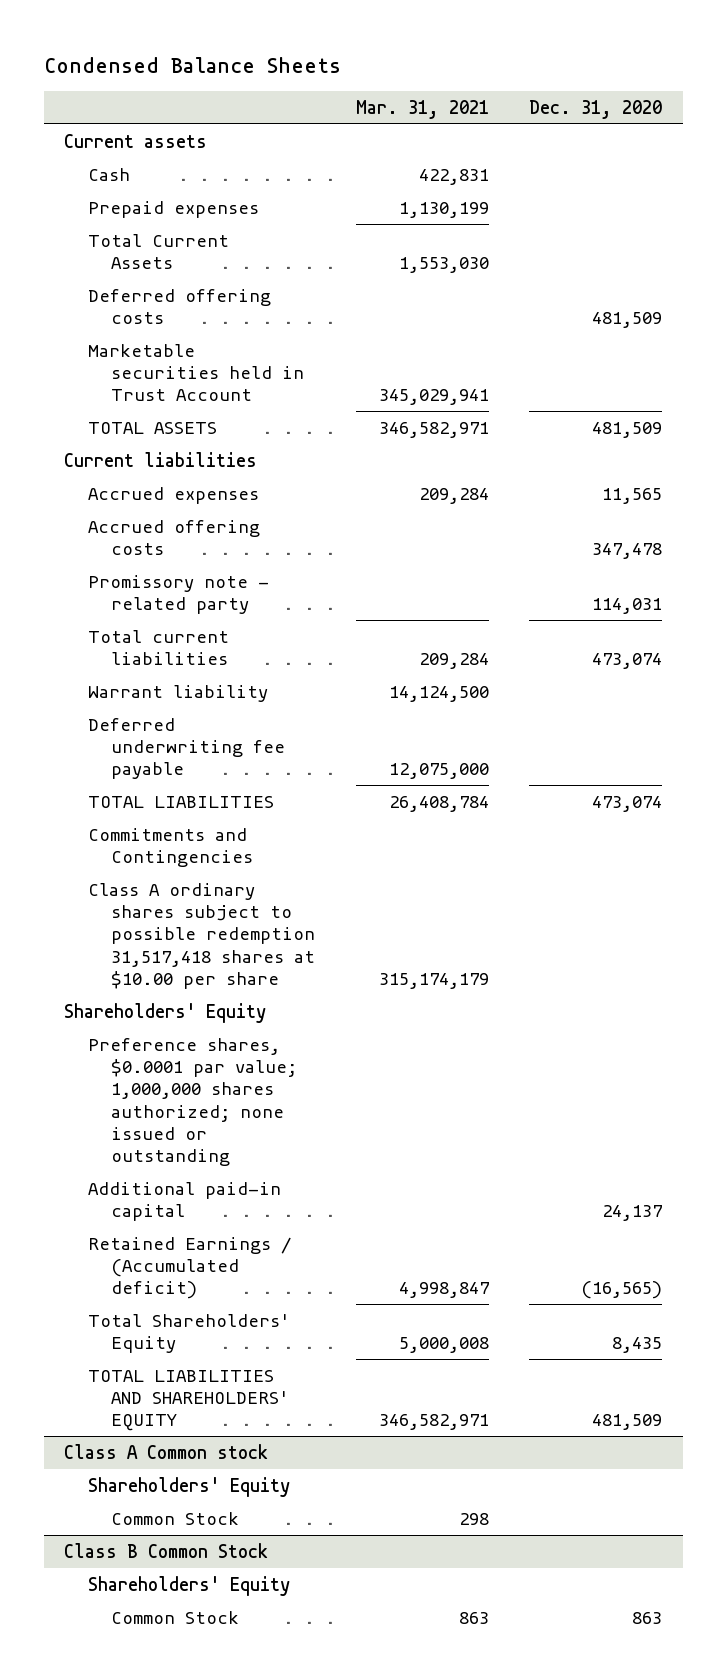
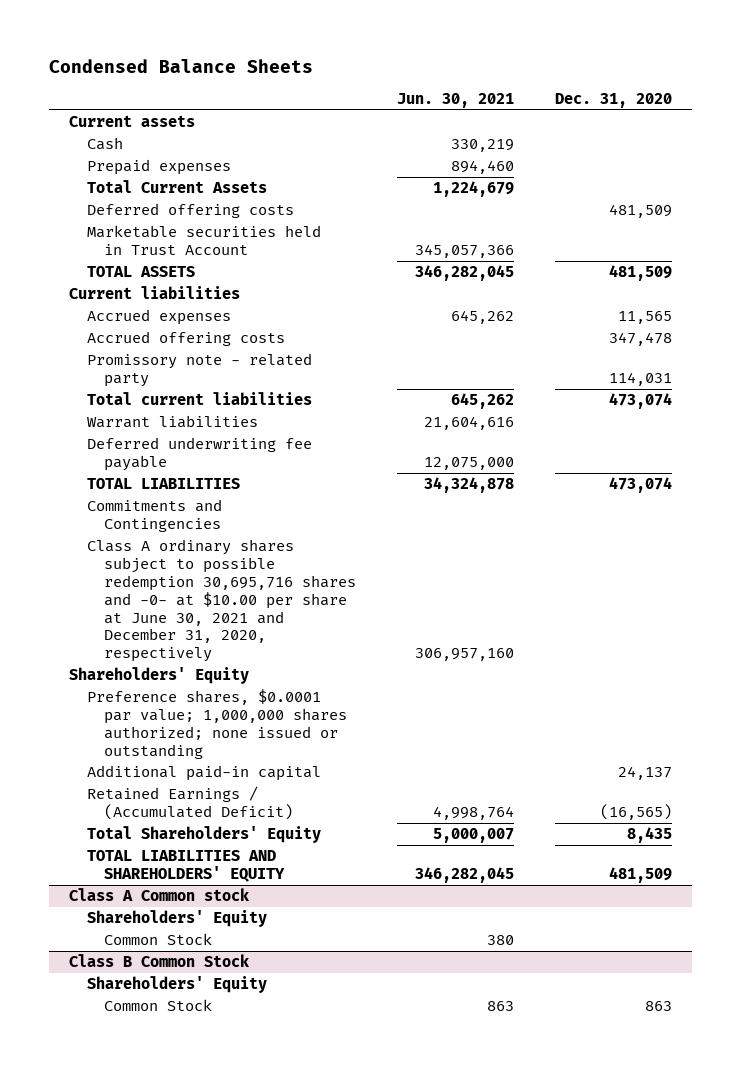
- | Mar. 31, 2021 | Dec. 31, 2020
+ | Jun. 30, 2021 | Dec. 31, 2020
- Warrant liability | 14,124,500 |
+ Warrant liabilities | 21,604,616 |
- Class A ordinary shares subject to possible redemption 31,517,418 shares at $10.00 per share | 315,174,179 |
+ Class A ordinary shares subject to possible redemption 30,695,716 shares and -0- at $10.00 per share at June 30, 2021 and December 31, 2020, respectively | 306,957,160 |
- Retained Earnings / (Accumulated deficit) | 4,998,847 | (16,565)
+ Retained Earnings / (Accumulated Deficit) | 4,998,764 | (16,565)

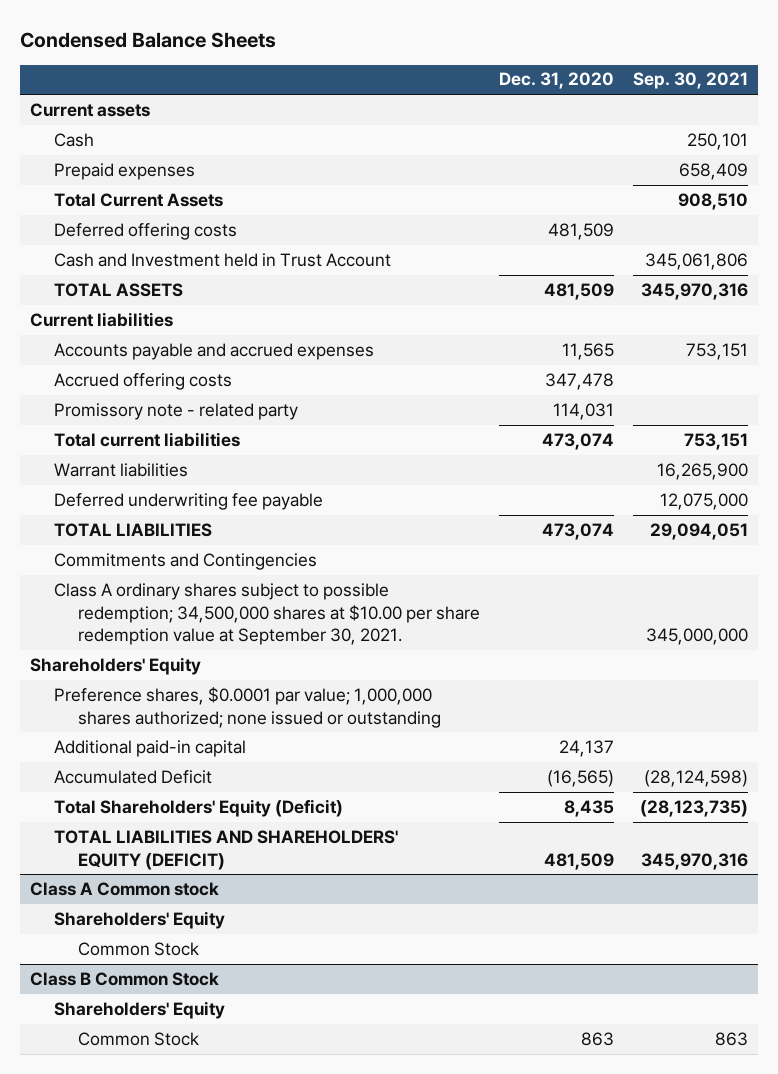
- | Jun. 30, 2021 | Dec. 31, 2020
+ | Dec. 31, 2020 | Sep. 30, 2021
- Marketable securities held in Trust Account | 345,057,366 |
+ Cash and Investment held in Trust Account | | 345,061,806
- Accrued expenses | 645,262 | 11,565
+ Accounts payable and accrued expenses | 11,565 | 753,151
- Class A ordinary shares subject to possible redemption 30,695,716 shares and -0- at $10.00 per share at June 30, 2021 and December 31, 2020, respectively | 306,957,160 |
+ Class A ordinary shares subject to possible redemption; 34,500,000 shares at $10.00 per share redemption value at September 30, 2021. | | 345,000,000
- Retained Earnings / (Accumulated Deficit) | 4,998,764 | (16,565)
- Total Shareholders' Equity | 5,000,007 | 8,435
- TOTAL LIABILITIES AND SHAREHOLDERS' EQUITY | 346,282,045 | 481,509
+ Accumulated Deficit | (16,565) | (28,124,598)
+ Total Shareholders' Equity (Deficit) | 8,435 | (28,123,735)
+ TOTAL LIABILITIES AND SHAREHOLDERS' EQUITY (DEFICIT) | 481,509 | 345,970,316

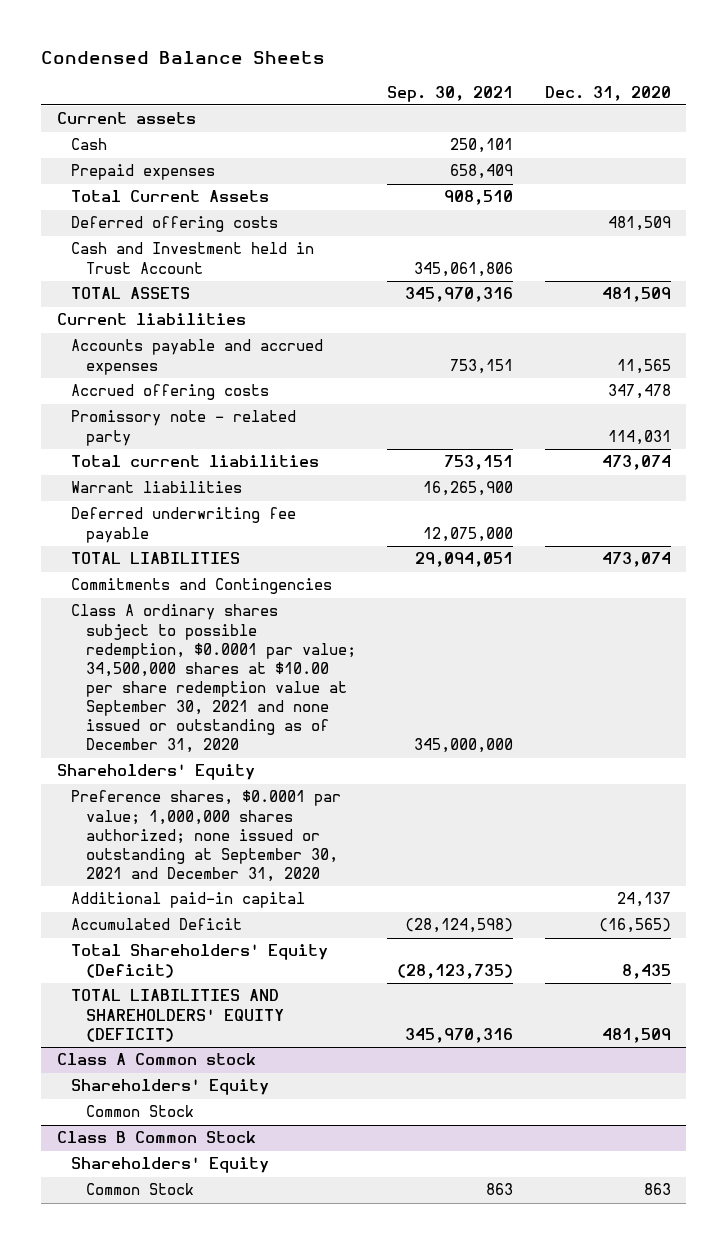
- | Dec. 31, 2020 | Sep. 30, 2021
+ | Sep. 30, 2021 | Dec. 31, 2020
- Class A ordinary shares subject to possible redemption; 34,500,000 shares at $10.00 per share redemption value at September 30, 2021. | | 345,000,000
+ Class A ordinary shares subject to possible redemption, $0.0001 par value; 34,500,000 shares at $10.00 per share redemption value at September 30, 2021 and none issued or outstanding as of December 31, 2020 | 345,000,000 |
- Preference shares, $0.0001 par value; 1,000,000 shares authorized; none issued or outstanding
+ Preference shares, $0.0001 par value; 1,000,000 shares authorized; none issued or outstanding at September 30, 2021 and December 31, 2020

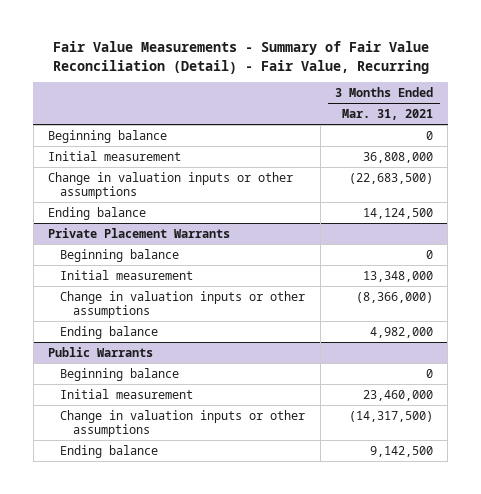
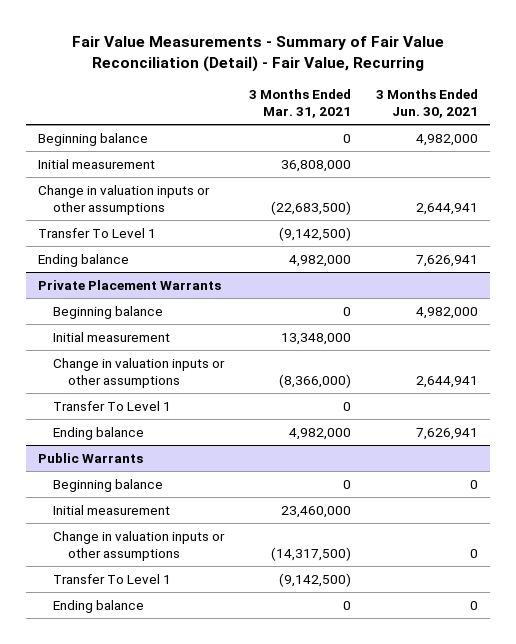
- | 3 Months Ended Mar. 31, 2021
+ | 3 Months Ended Mar. 31, 2021 | 3 Months Ended Jun. 30, 2021
- Ending balance | 14,124,500
+ Transfer To Level 1 | (9,142,500) |
+ Ending balance | 4,982,000 | 7,626,941
@ Private Placement Warrants
+ Transfer To Level 1 | 0 |
@ Public Warrants
- Ending balance | 9,142,500
+ Transfer To Level 1 | (9,142,500) |
+ Ending balance | 0 | 0

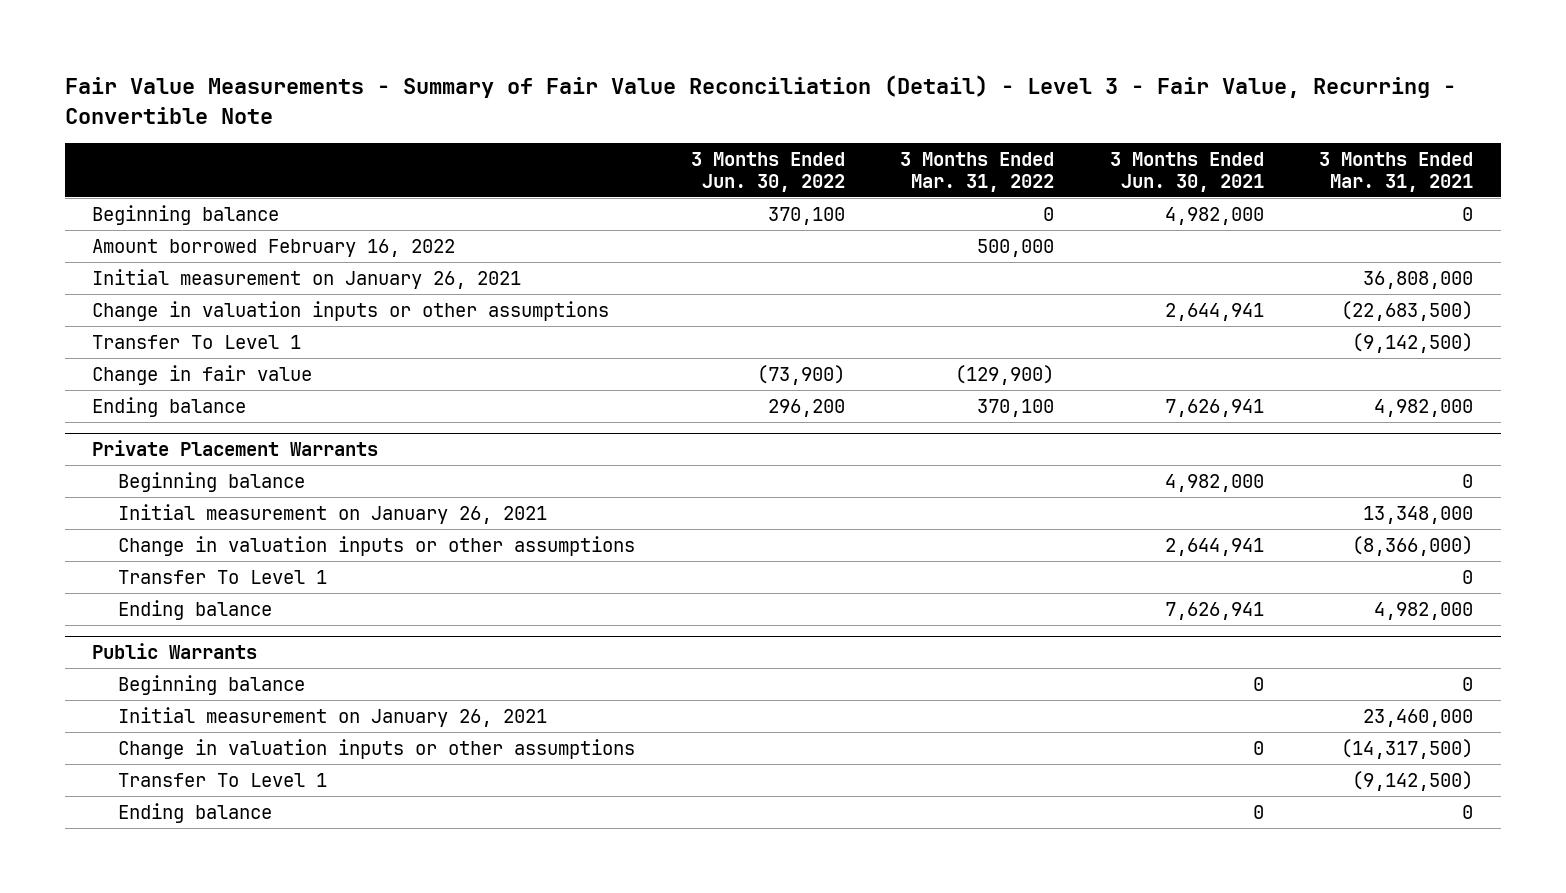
- Fair Value Measurements - Summary of Fair Value Reconciliation (Detail) - Fair Value, Recurring
+ Fair Value Measurements - Summary of Fair Value Reconciliation (Detail) - Level 3 - Fair Value, Recurring - Convertible Note
- | 3 Months Ended Mar. 31, 2021 | 3 Months Ended Jun. 30, 2021
+ | 3 Months Ended Jun. 30, 2022 | 3 Months Ended Mar. 31, 2022 | 3 Months Ended Jun. 30, 2021 | 3 Months Ended Mar. 31, 2021
- Initial measurement | 36,808,000 |
+ Amount borrowed February 16, 2022 | | 500,000 | |
+ Initial measurement on January 26, 2021 | | | | 36,808,000
+ Change in fair value | (73,900) | (129,900) | |
@ Private Placement Warrants
- Initial measurement | 13,348,000 |
+ Initial measurement on January 26, 2021 | | | | 13,348,000
@ Public Warrants
- Initial measurement | 23,460,000 |
+ Initial measurement on January 26, 2021 | | | | 23,460,000

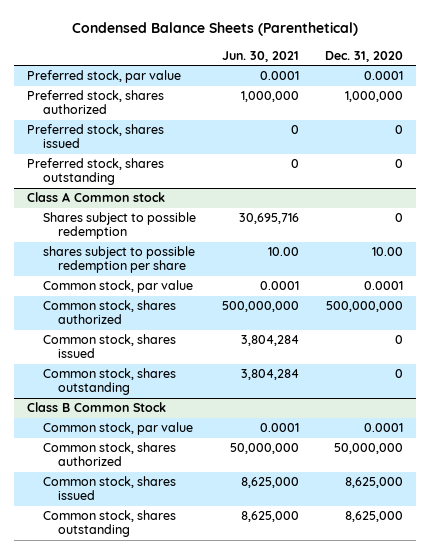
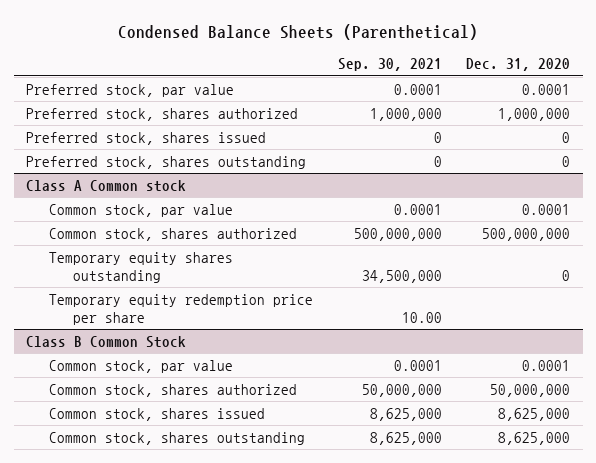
- | Jun. 30, 2021 | Dec. 31, 2020
+ | Sep. 30, 2021 | Dec. 31, 2020
@ Class A Common stock
- Shares subject to possible redemption | 30,695,716 | 0
- shares subject to possible redemption per share | 10.00 | 10.00
- Common stock, shares issued | 3,804,284 | 0
- Common stock, shares outstanding | 3,804,284 | 0
+ Temporary equity shares outstanding | 34,500,000 | 0
+ Temporary equity redemption price per share | 10.00 |

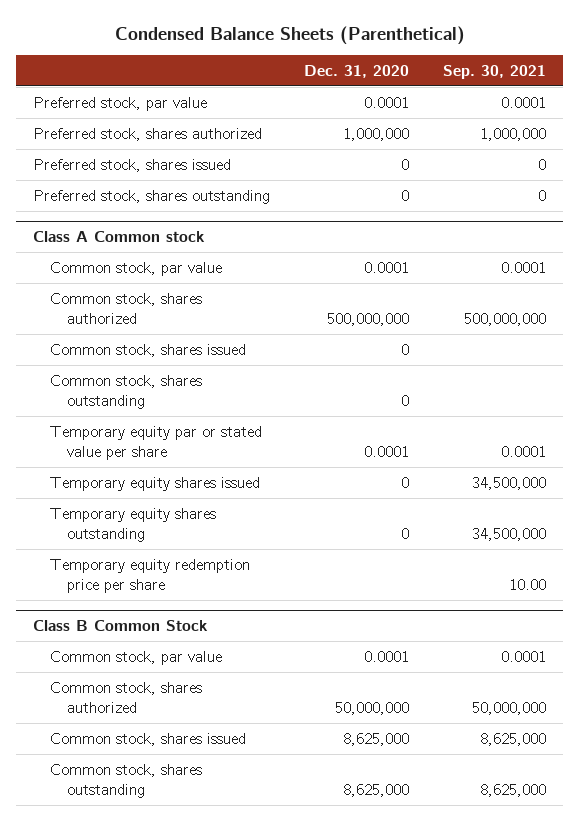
- | Sep. 30, 2021 | Dec. 31, 2020
+ | Dec. 31, 2020 | Sep. 30, 2021
@ Class A Common stock
+ Common stock, shares issued | 0 |
+ Common stock, shares outstanding | 0 |
+ Temporary equity par or stated value per share | 0.0001 | 0.0001
+ Temporary equity shares issued | 0 | 34,500,000

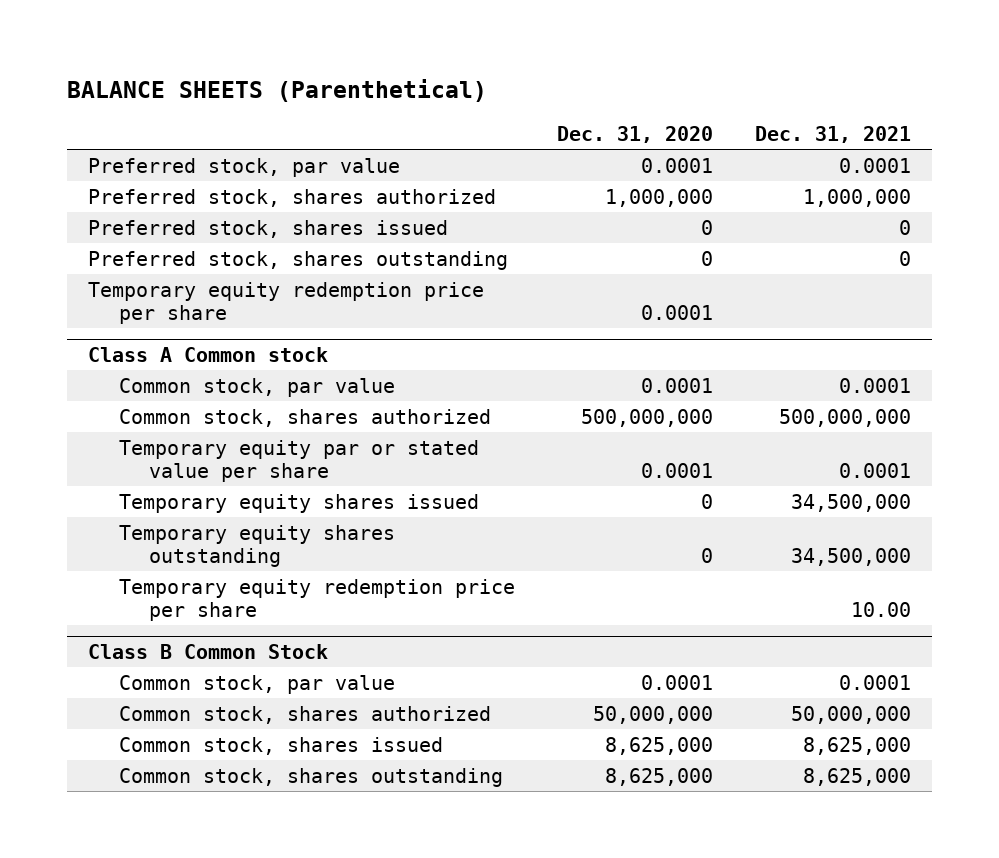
- Condensed Balance Sheets (Parenthetical)
+ BALANCE SHEETS (Parenthetical)
- | Dec. 31, 2020 | Sep. 30, 2021
+ | Dec. 31, 2020 | Dec. 31, 2021
+ Temporary equity redemption price per share | 0.0001 |
@ Class A Common stock
- Common stock, shares issued | 0 |
- Common stock, shares outstanding | 0 |

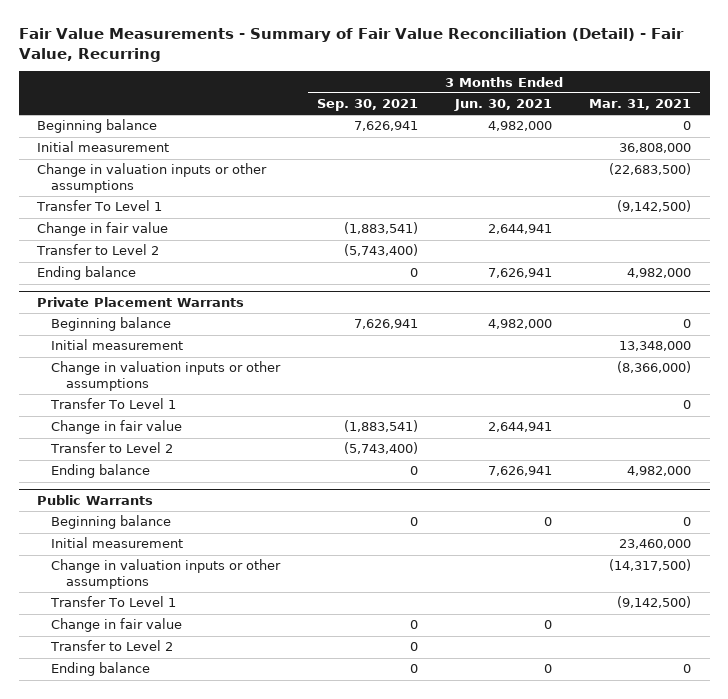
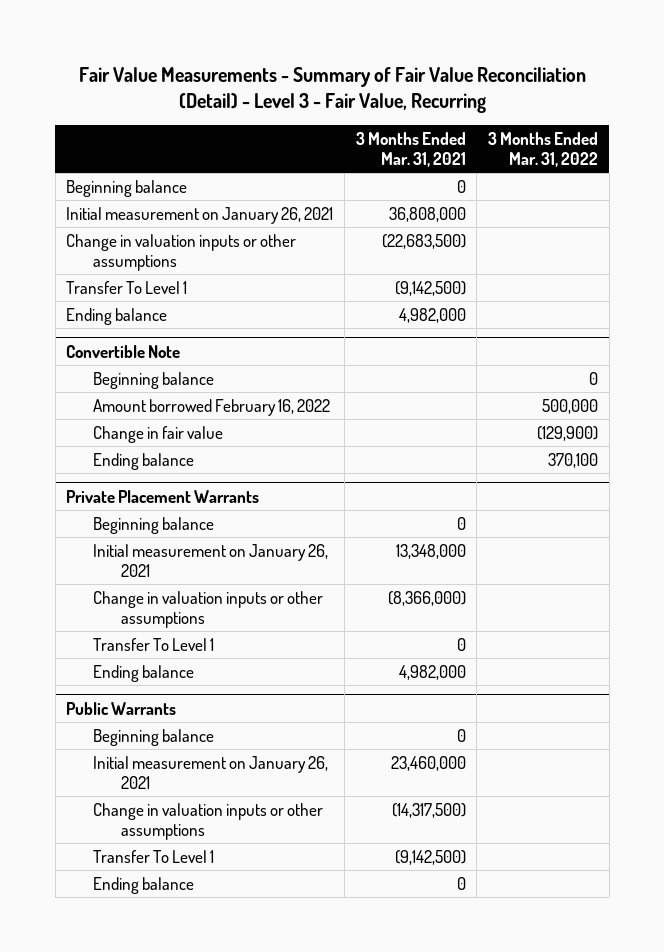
- Fair Value Measurements - Summary of Fair Value Reconciliation (Detail) - Fair Value, Recurring
+ Fair Value Measurements - Summary of Fair Value Reconciliation (Detail) - Level 3 - Fair Value, Recurring
- | 3 Months Ended Sep. 30, 2021 | 3 Months Ended Jun. 30, 2021 | 3 Months Ended Mar. 31, 2021
+ | 3 Months Ended Mar. 31, 2021 | 3 Months Ended Mar. 31, 2022
- Initial measurement | | | 36,808,000
+ Initial measurement on January 26, 2021 | 36,808,000 |
- Change in fair value | (1,883,541) | 2,644,941 |
- Transfer to Level 2 | (5,743,400) | |
+ Convertible Note
+ Beginning balance | | 0
+ Amount borrowed February 16, 2022 | | 500,000
+ Change in fair value | | (129,900)
+ Ending balance | | 370,100
@ Private Placement Warrants
- Initial measurement | | | 13,348,000
+ Initial measurement on January 26, 2021 | 13,348,000 |
- Change in fair value | (1,883,541) | 2,644,941 |
- Transfer to Level 2 | (5,743,400) | |
@ Public Warrants
- Initial measurement | | | 23,460,000
+ Initial measurement on January 26, 2021 | 23,460,000 |
- Change in fair value | 0 | 0 |
- Transfer to Level 2 | 0 | |

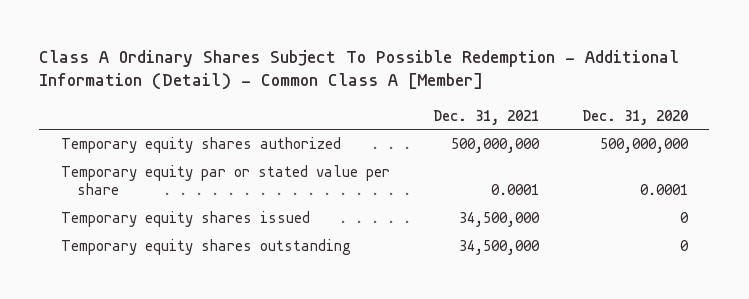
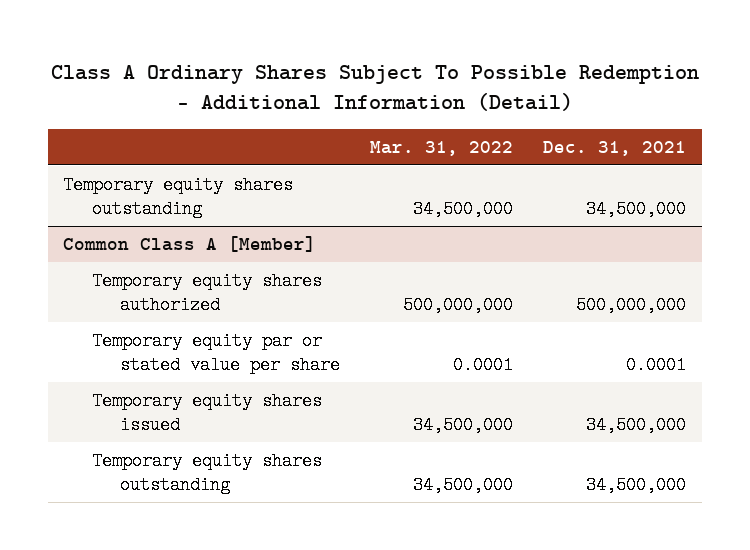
- Class A Ordinary Shares Subject To Possible Redemption - Additional Information (Detail) - Common Class A [Member]
+ Class A Ordinary Shares Subject To Possible Redemption - Additional Information (Detail)
- | Dec. 31, 2021 | Dec. 31, 2020
+ | Mar. 31, 2022 | Dec. 31, 2021
+ Temporary equity shares outstanding | 34,500,000 | 34,500,000
+ Common Class A [Member]

